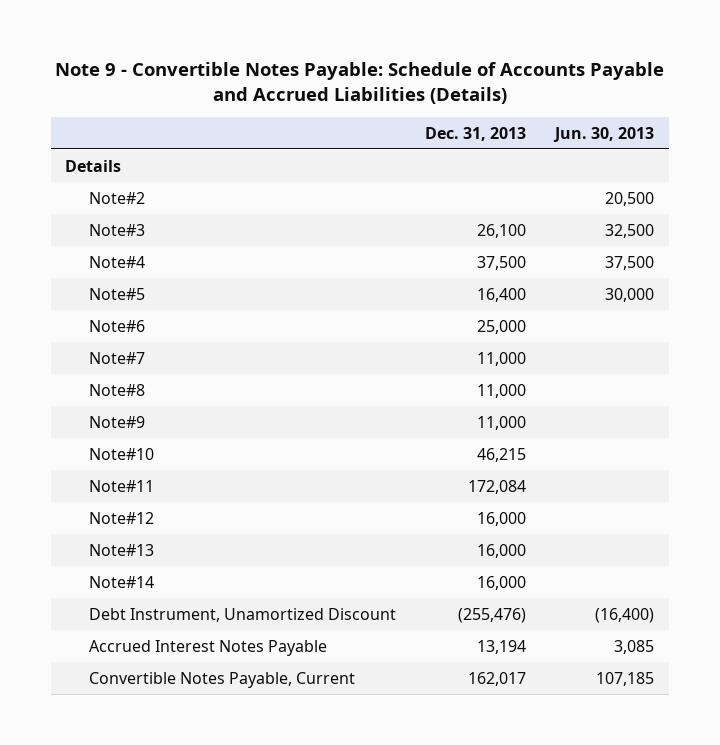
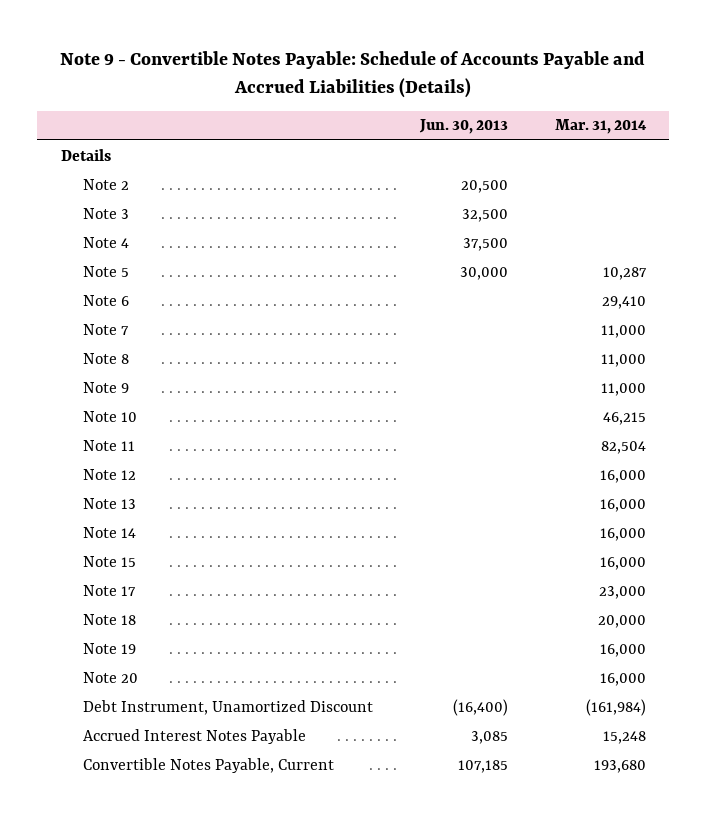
- | Dec. 31, 2013 | Jun. 30, 2013
+ | Jun. 30, 2013 | Mar. 31, 2014
- Note#2 | | 20,500
- Note#3 | 26,100 | 32,500
- Note#4 | 37,500 | 37,500
- Note#5 | 16,400 | 30,000
- Note#6 | 25,000 |
- Note#7 | 11,000 |
- Note#8 | 11,000 |
- Note#9 | 11,000 |
- Note#10 | 46,215 |
- Note#11 | 172,084 |
- Note#12 | 16,000 |
- Note#13 | 16,000 |
- Note#14 | 16,000 |
+ Note 2 | 20,500 |
+ Note 3 | 32,500 |
+ Note 4 | 37,500 |
+ Note 5 | 30,000 | 10,287
+ Note 6 | | 29,410
+ Note 7 | | 11,000
+ Note 8 | | 11,000
+ Note 9 | | 11,000
+ Note 10 | | 46,215
+ Note 11 | | 82,504
+ Note 12 | | 16,000
+ Note 13 | | 16,000
+ Note 14 | | 16,000
+ Note 15 | | 16,000
+ Note 17 | | 23,000
+ Note 18 | | 20,000
+ Note 19 | | 16,000
+ Note 20 | | 16,000

